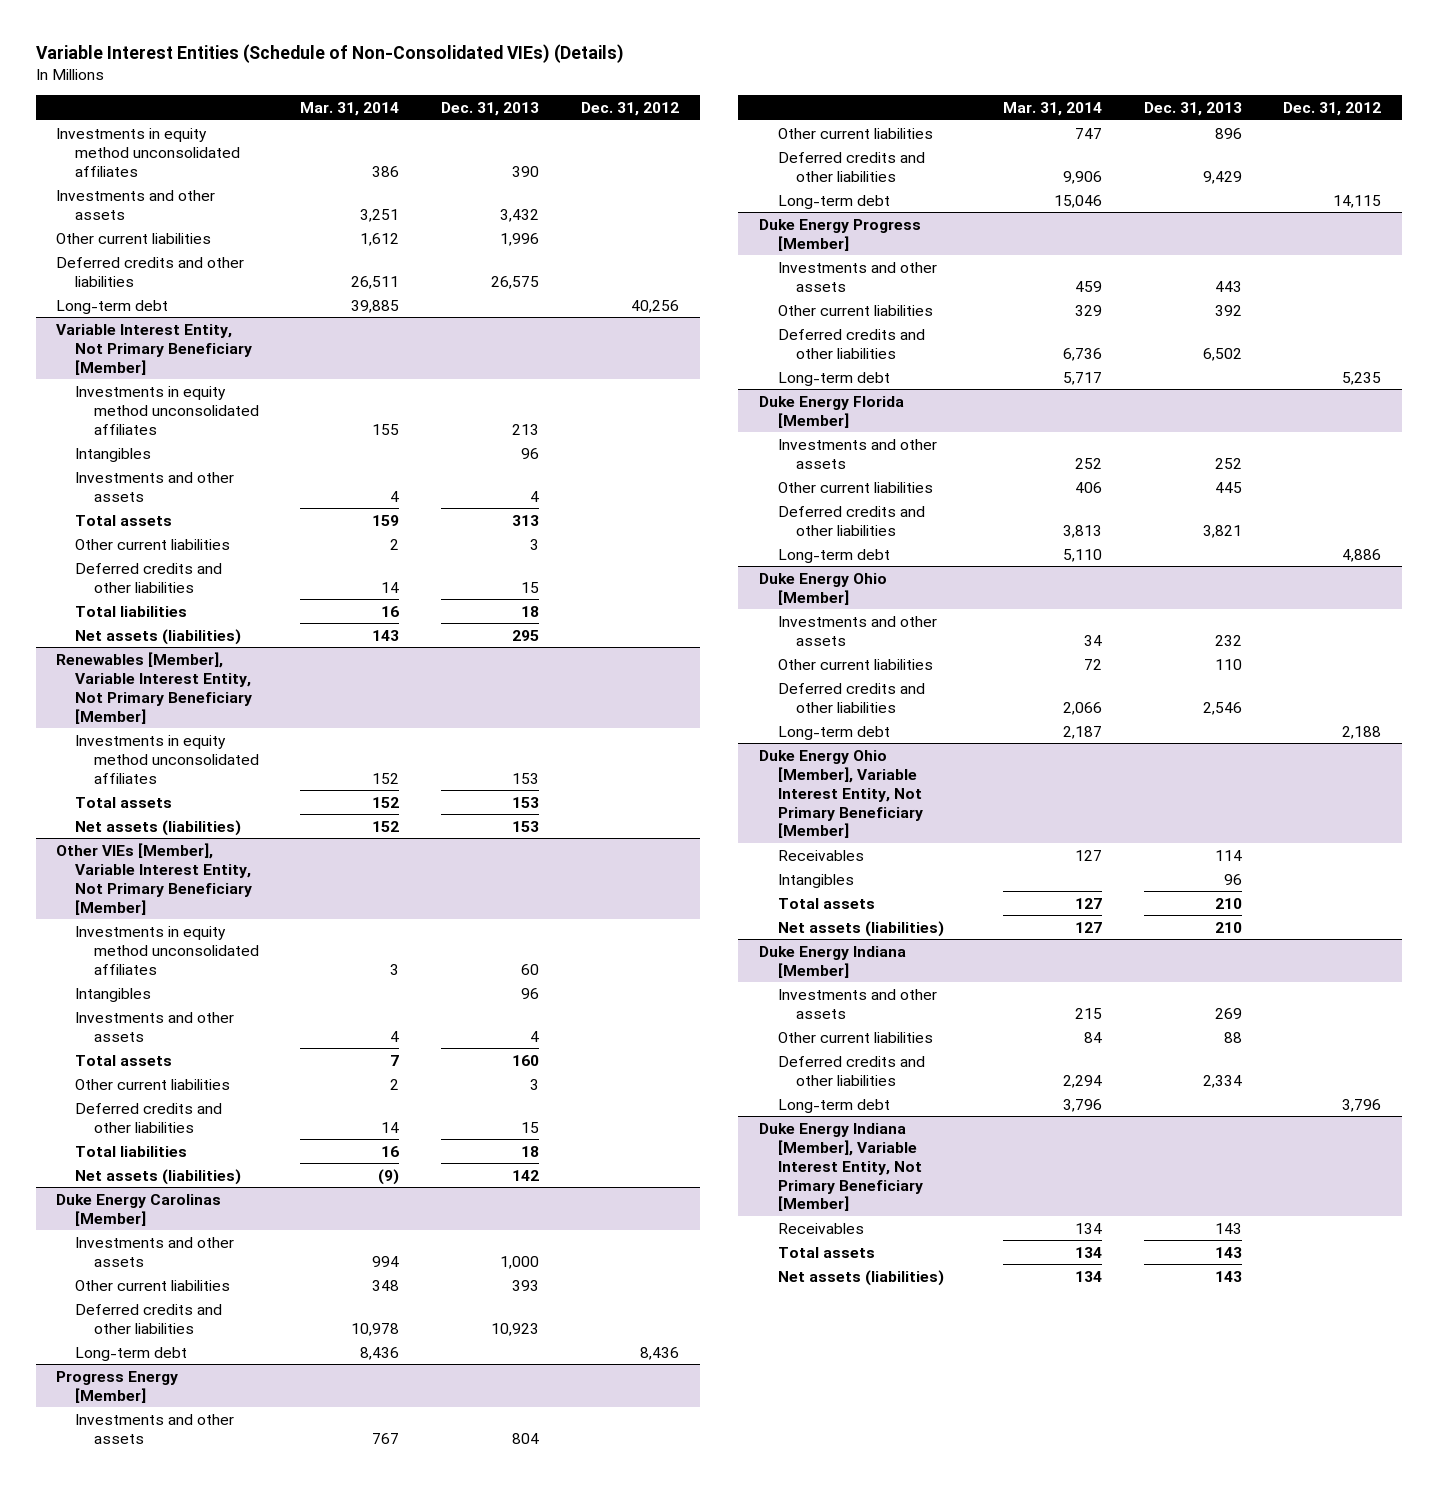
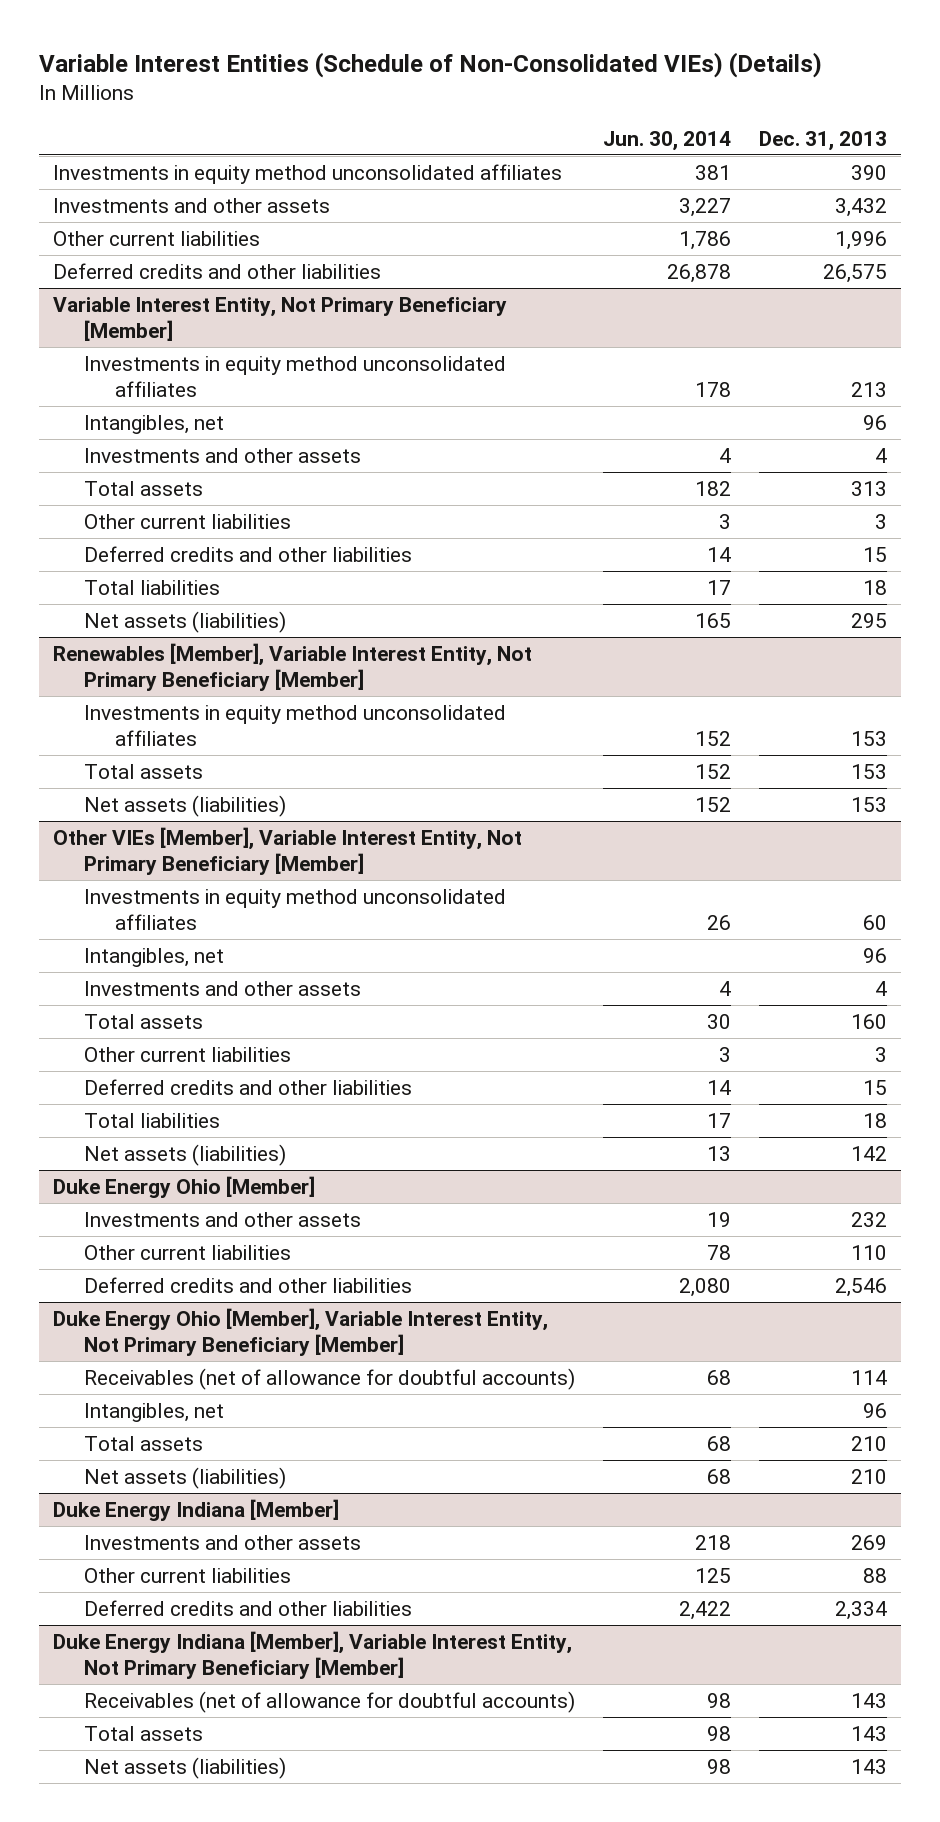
- | Mar. 31, 2014 | Dec. 31, 2013 | Dec. 31, 2012
+ | Jun. 30, 2014 | Dec. 31, 2013
- Long-term debt | 39,885 | | 40,256
@ Variable Interest Entity, Not Primary Beneficiary [Member]
- Intangibles | | 96 |
+ Intangibles, net | | 96
@ Other VIEs [Member], Variable Interest Entity, Not Primary Beneficiary [Member]
- Intangibles | | 96 |
+ Intangibles, net | | 96
- Duke Energy Carolinas [Member]
- Investments and other assets | 994 | 1,000 |
- Other current liabilities | 348 | 393 |
- Deferred credits and other liabilities | 10,978 | 10,923 |
- Long-term debt | 8,436 | | 8,436
- Progress Energy [Member]
- Investments and other assets | 767 | 804 |
- Other current liabilities | 747 | 896 |
- Deferred credits and other liabilities | 9,906 | 9,429 |
- Long-term debt | 15,046 | | 14,115
- Duke Energy Progress [Member]
- Investments and other assets | 459 | 443 |
- Other current liabilities | 329 | 392 |
- Deferred credits and other liabilities | 6,736 | 6,502 |
- Long-term debt | 5,717 | | 5,235
- Duke Energy Florida [Member]
- Investments and other assets | 252 | 252 |
- Other current liabilities | 406 | 445 |
- Deferred credits and other liabilities | 3,813 | 3,821 |
- Long-term debt | 5,110 | | 4,886
@ Duke Energy Ohio [Member]
- Long-term debt | 2,187 | | 2,188
@ Duke Energy Ohio [Member], Variable Interest Entity, Not Primary Beneficiary [Member]
- Receivables | 127 | 114 |
- Intangibles | | 96 |
+ Receivables (net of allowance for doubtful accounts) | 68 | 114
+ Intangibles, net | | 96
@ Duke Energy Indiana [Member]
- Long-term debt | 3,796 | | 3,796
@ Duke Energy Indiana [Member], Variable Interest Entity, Not Primary Beneficiary [Member]
- Receivables | 134 | 143 |
+ Receivables (net of allowance for doubtful accounts) | 98 | 143

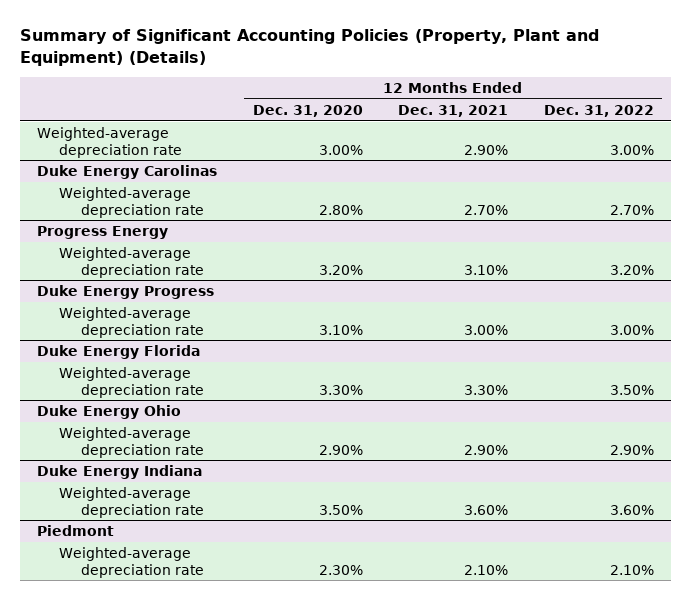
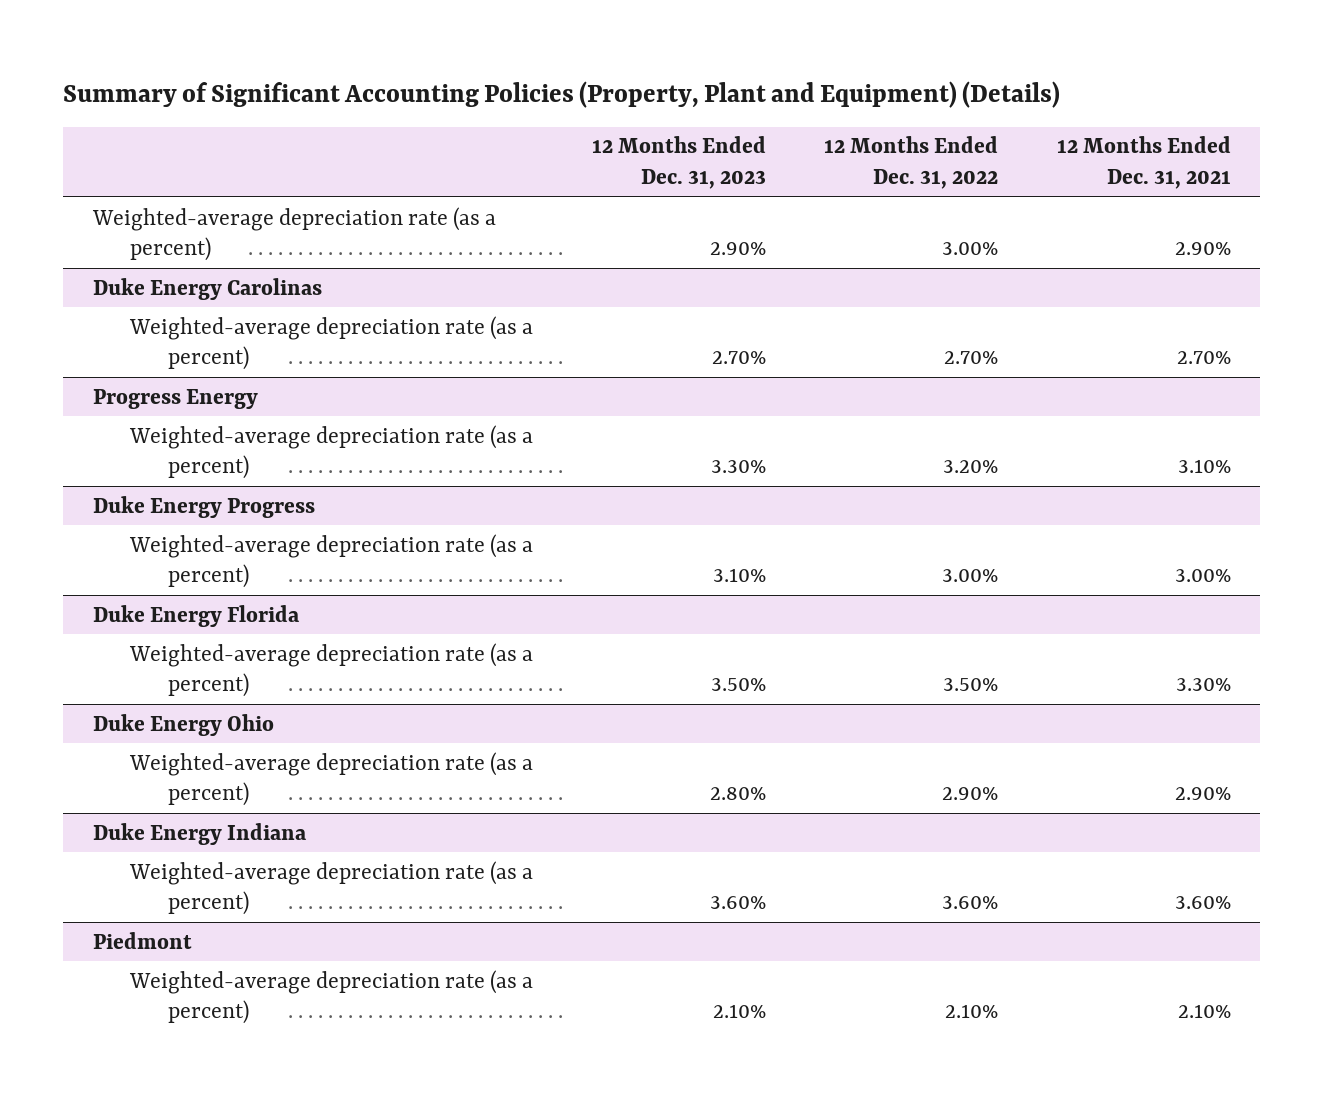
- | 12 Months Ended Dec. 31, 2020 | 12 Months Ended Dec. 31, 2021 | 12 Months Ended Dec. 31, 2022
+ | 12 Months Ended Dec. 31, 2023 | 12 Months Ended Dec. 31, 2022 | 12 Months Ended Dec. 31, 2021
- Weighted-average depreciation rate | 3.00% | 2.90% | 3.00%
+ Weighted-average depreciation rate (as a percent) | 2.90% | 3.00% | 2.90%
@ Duke Energy Carolinas
- Weighted-average depreciation rate | 2.80% | 2.70% | 2.70%
+ Weighted-average depreciation rate (as a percent) | 2.70% | 2.70% | 2.70%
@ Progress Energy
- Weighted-average depreciation rate | 3.20% | 3.10% | 3.20%
+ Weighted-average depreciation rate (as a percent) | 3.30% | 3.20% | 3.10%
@ Duke Energy Progress
- Weighted-average depreciation rate | 3.10% | 3.00% | 3.00%
+ Weighted-average depreciation rate (as a percent) | 3.10% | 3.00% | 3.00%
@ Duke Energy Florida
- Weighted-average depreciation rate | 3.30% | 3.30% | 3.50%
+ Weighted-average depreciation rate (as a percent) | 3.50% | 3.50% | 3.30%
@ Duke Energy Ohio
- Weighted-average depreciation rate | 2.90% | 2.90% | 2.90%
+ Weighted-average depreciation rate (as a percent) | 2.80% | 2.90% | 2.90%
@ Duke Energy Indiana
- Weighted-average depreciation rate | 3.50% | 3.60% | 3.60%
+ Weighted-average depreciation rate (as a percent) | 3.60% | 3.60% | 3.60%
@ Piedmont
- Weighted-average depreciation rate | 2.30% | 2.10% | 2.10%
+ Weighted-average depreciation rate (as a percent) | 2.10% | 2.10% | 2.10%

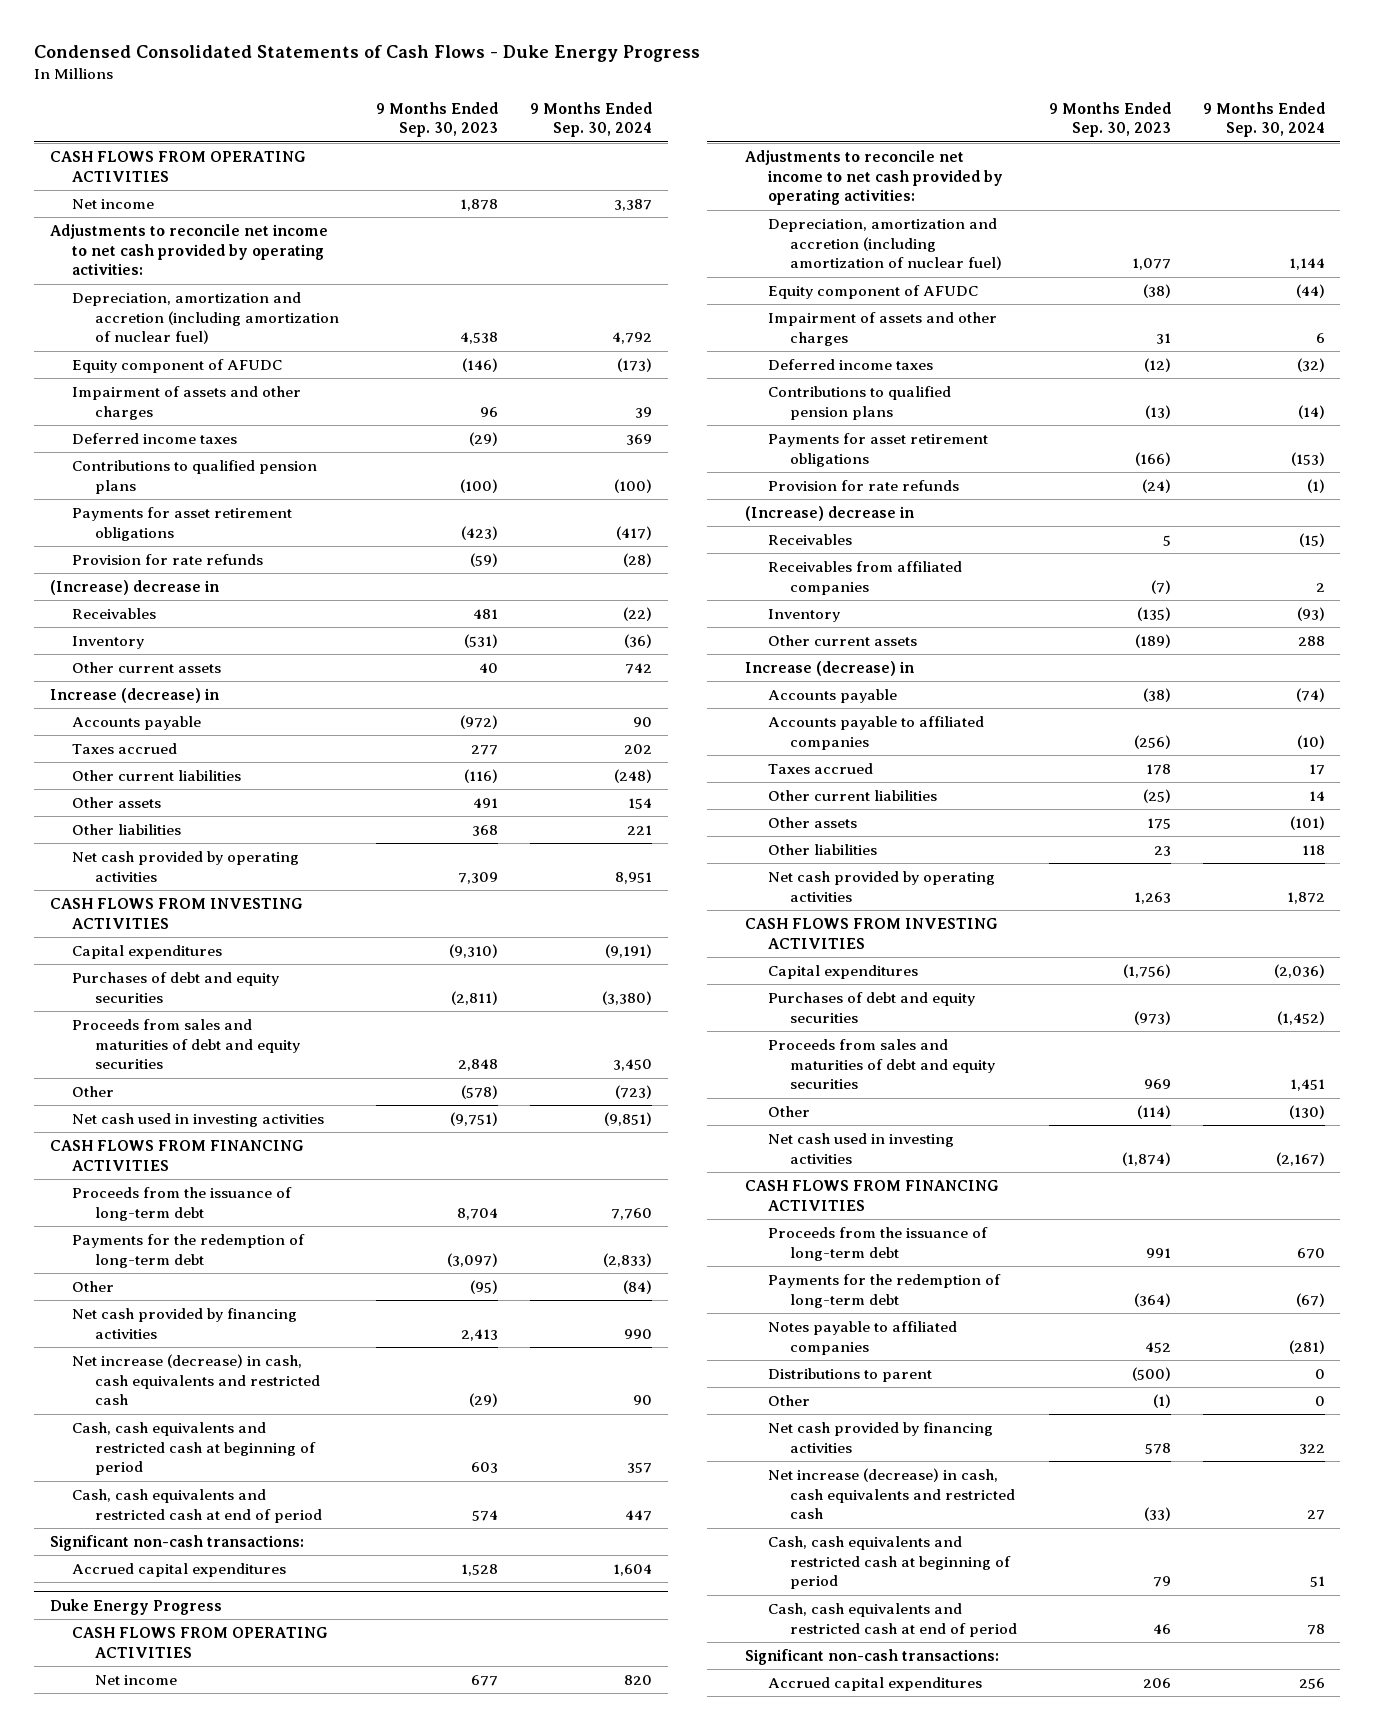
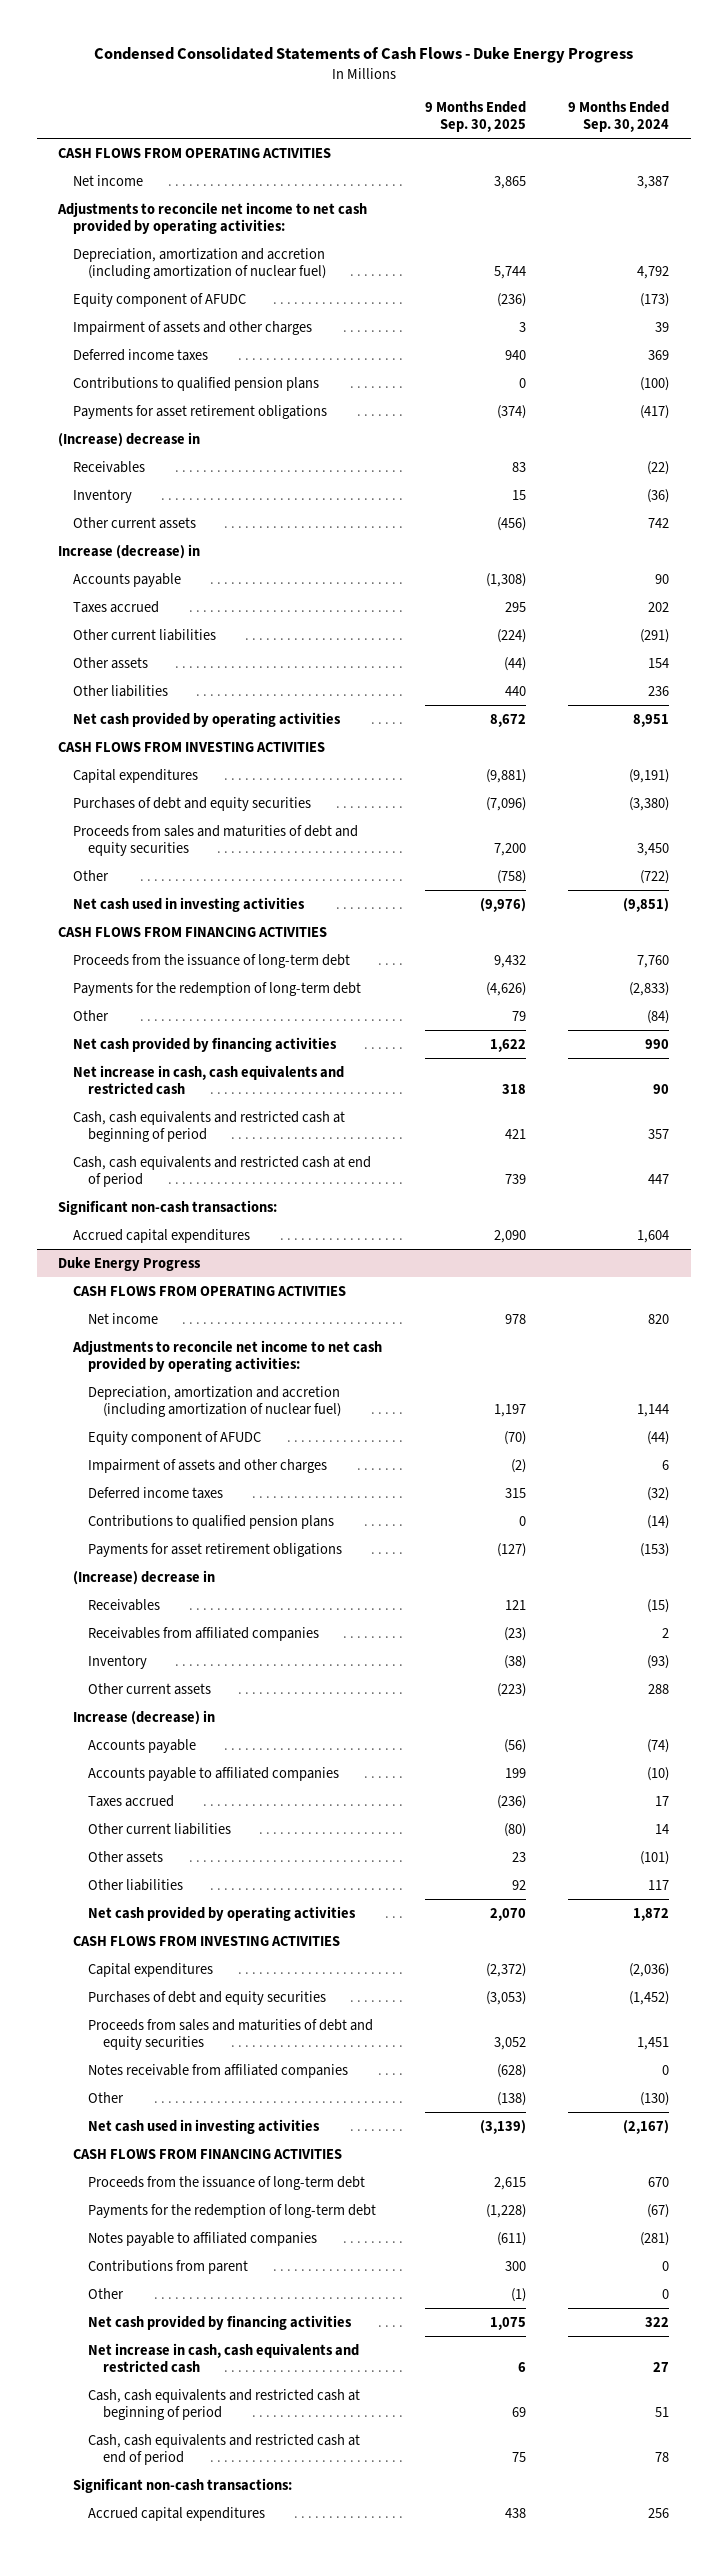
- | 9 Months Ended Sep. 30, 2023 | 9 Months Ended Sep. 30, 2024
+ | 9 Months Ended Sep. 30, 2025 | 9 Months Ended Sep. 30, 2024
- Provision for rate refunds | (59) | (28)
- Other current liabilities | (116) | (248)
+ Other current liabilities | (224) | (291)
- Other liabilities | 368 | 221
+ Other liabilities | 440 | 236
- Other | (578) | (723)
+ Other | (758) | (722)
- Net increase (decrease) in cash, cash equivalents and restricted cash | (29) | 90
+ Net increase in cash, cash equivalents and restricted cash | 318 | 90
@ Duke Energy Progress
- Provision for rate refunds | (24) | (1)
- Other liabilities | 23 | 118
+ Other liabilities | 92 | 117
+ Notes receivable from affiliated companies | (628) | 0
- Distributions to parent | (500) | 0
+ Contributions from parent | 300 | 0
- Net increase (decrease) in cash, cash equivalents and restricted cash | (33) | 27
+ Net increase in cash, cash equivalents and restricted cash | 6 | 27

